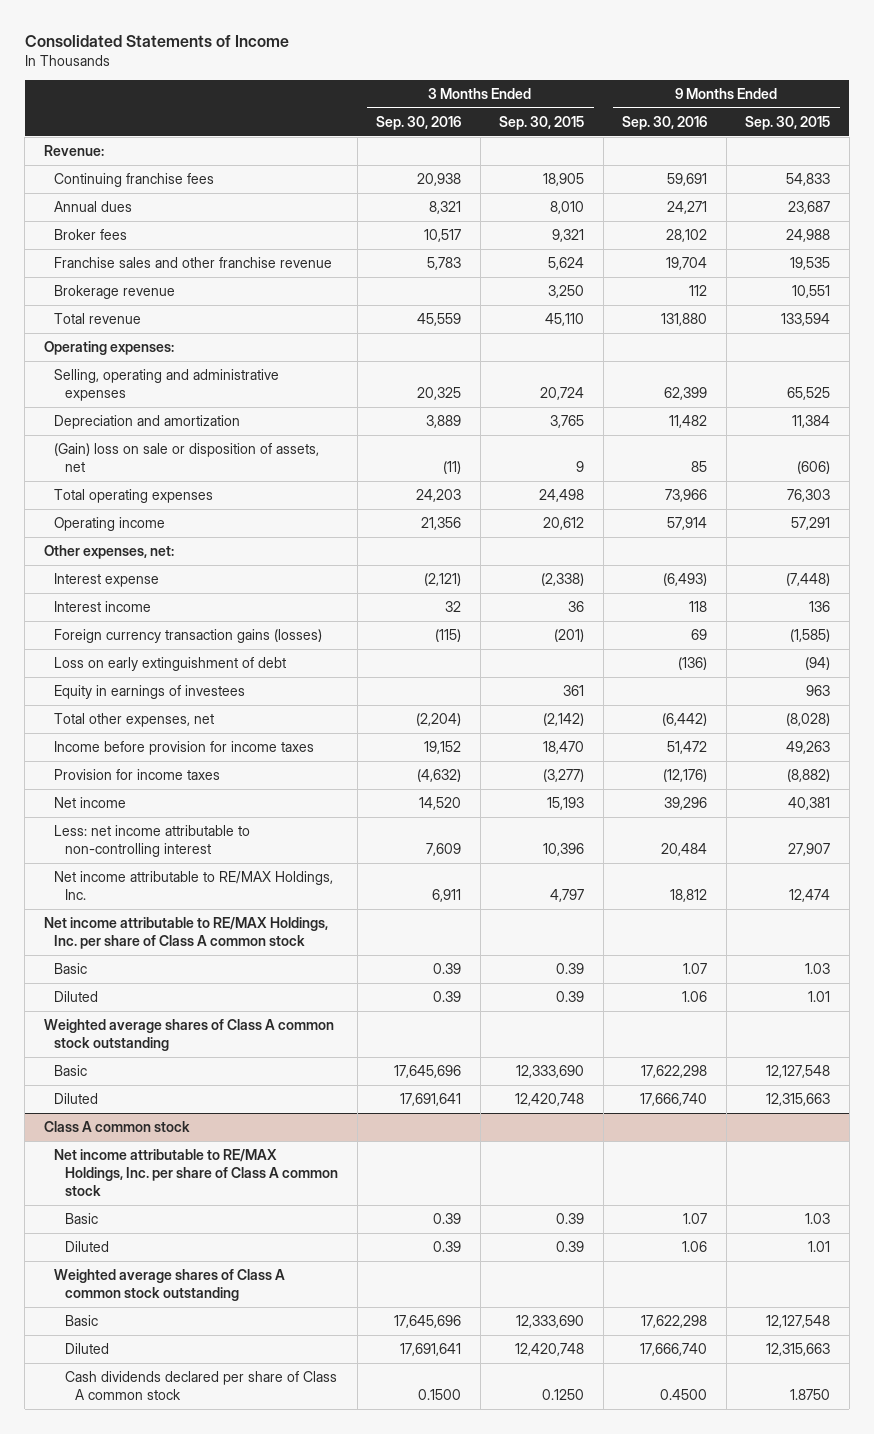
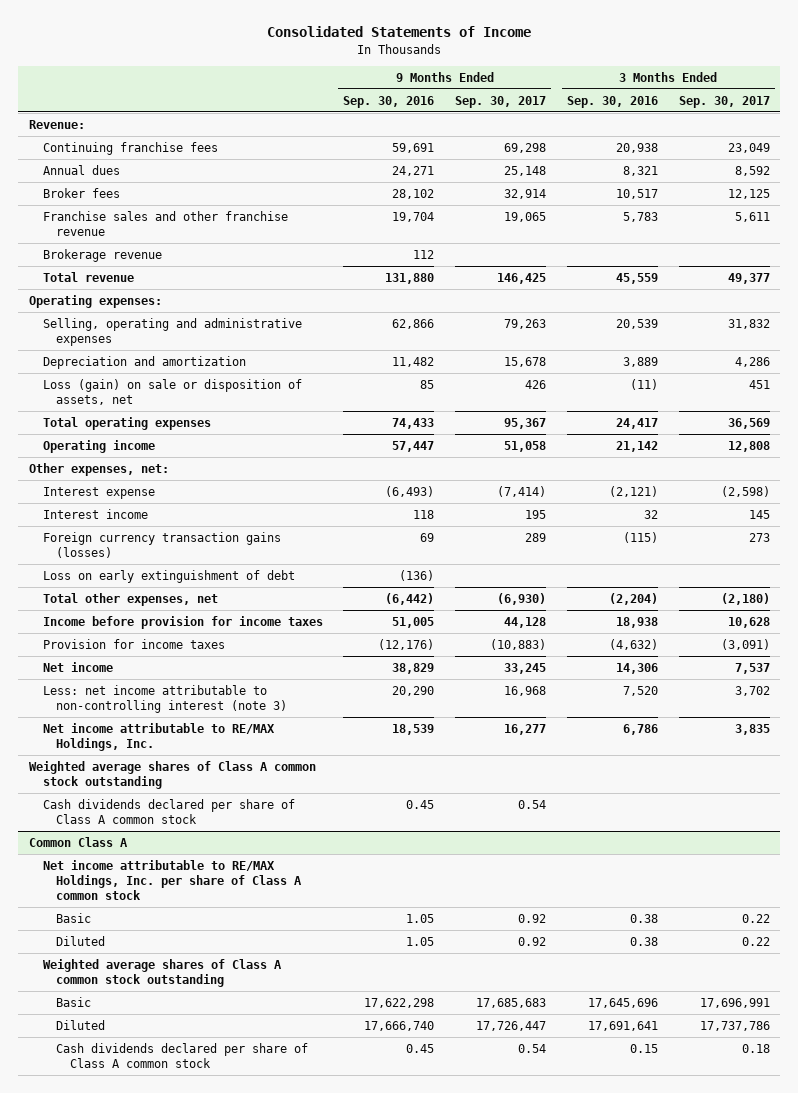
- | 3 Months Ended Sep. 30, 2016 | 3 Months Ended Sep. 30, 2015 | 9 Months Ended Sep. 30, 2016 | 9 Months Ended Sep. 30, 2015
+ | 9 Months Ended Sep. 30, 2016 | 9 Months Ended Sep. 30, 2017 | 3 Months Ended Sep. 30, 2016 | 3 Months Ended Sep. 30, 2017
- Selling, operating and administrative expenses | 20,325 | 20,724 | 62,399 | 65,525
+ Selling, operating and administrative expenses | 62,866 | 79,263 | 20,539 | 31,832
- (Gain) loss on sale or disposition of assets, net | (11) | 9 | 85 | (606)
- Total operating expenses | 24,203 | 24,498 | 73,966 | 76,303
- Operating income | 21,356 | 20,612 | 57,914 | 57,291
+ Loss (gain) on sale or disposition of assets, net | 85 | 426 | (11) | 451
+ Total operating expenses | 74,433 | 95,367 | 24,417 | 36,569
+ Operating income | 57,447 | 51,058 | 21,142 | 12,808
- Equity in earnings of investees | | 361 | | 963
- Income before provision for income taxes | 19,152 | 18,470 | 51,472 | 49,263
+ Income before provision for income taxes | 51,005 | 44,128 | 18,938 | 10,628
- Net income | 14,520 | 15,193 | 39,296 | 40,381
- Less: net income attributable to non-controlling interest | 7,609 | 10,396 | 20,484 | 27,907
- Net income attributable to RE/MAX Holdings, Inc. | 6,911 | 4,797 | 18,812 | 12,474
- Net income attributable to RE/MAX Holdings, Inc. per share of Class A common stock
- Basic | 0.39 | 0.39 | 1.07 | 1.03
- Diluted | 0.39 | 0.39 | 1.06 | 1.01
+ Net income | 38,829 | 33,245 | 14,306 | 7,537
+ Less: net income attributable to non-controlling interest (note 3) | 20,290 | 16,968 | 7,520 | 3,702
+ Net income attributable to RE/MAX Holdings, Inc. | 18,539 | 16,277 | 6,786 | 3,835
- Basic | 17,645,696 | 12,333,690 | 17,622,298 | 12,127,548
- Diluted | 17,691,641 | 12,420,748 | 17,666,740 | 12,315,663
- Class A common stock
+ Cash dividends declared per share of Class A common stock | 0.45 | 0.54 | |
+ Common Class A
- Basic | 0.39 | 0.39 | 1.07 | 1.03
- Diluted | 0.39 | 0.39 | 1.06 | 1.01
+ Basic | 1.05 | 0.92 | 0.38 | 0.22
+ Diluted | 1.05 | 0.92 | 0.38 | 0.22
- Cash dividends declared per share of Class A common stock | 0.1500 | 0.1250 | 0.4500 | 1.8750
+ Cash dividends declared per share of Class A common stock | 0.45 | 0.54 | 0.15 | 0.18

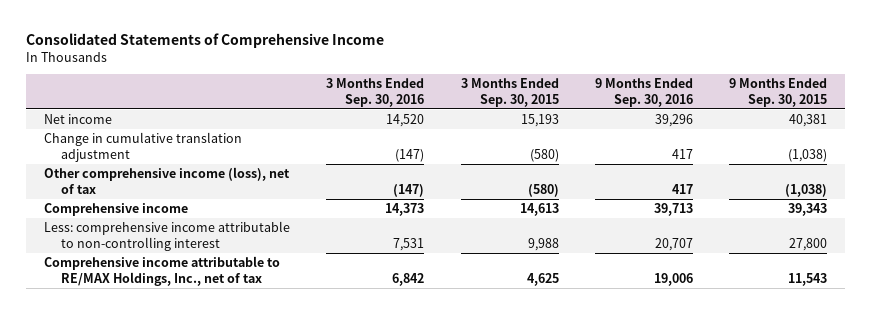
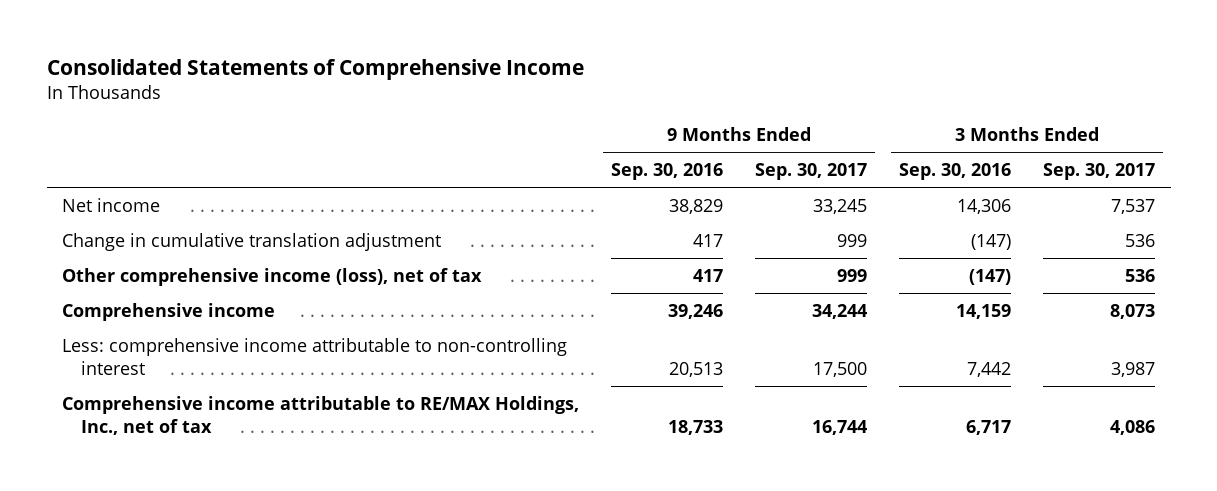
- | 3 Months Ended Sep. 30, 2016 | 3 Months Ended Sep. 30, 2015 | 9 Months Ended Sep. 30, 2016 | 9 Months Ended Sep. 30, 2015
+ | 9 Months Ended Sep. 30, 2016 | 9 Months Ended Sep. 30, 2017 | 3 Months Ended Sep. 30, 2016 | 3 Months Ended Sep. 30, 2017
- Net income | 14,520 | 15,193 | 39,296 | 40,381
+ Net income | 38,829 | 33,245 | 14,306 | 7,537
- Comprehensive income | 14,373 | 14,613 | 39,713 | 39,343
- Less: comprehensive income attributable to non-controlling interest | 7,531 | 9,988 | 20,707 | 27,800
- Comprehensive income attributable to RE/MAX Holdings, Inc., net of tax | 6,842 | 4,625 | 19,006 | 11,543
+ Comprehensive income | 39,246 | 34,244 | 14,159 | 8,073
+ Less: comprehensive income attributable to non-controlling interest | 20,513 | 17,500 | 7,442 | 3,987
+ Comprehensive income attributable to RE/MAX Holdings, Inc., net of tax | 18,733 | 16,744 | 6,717 | 4,086

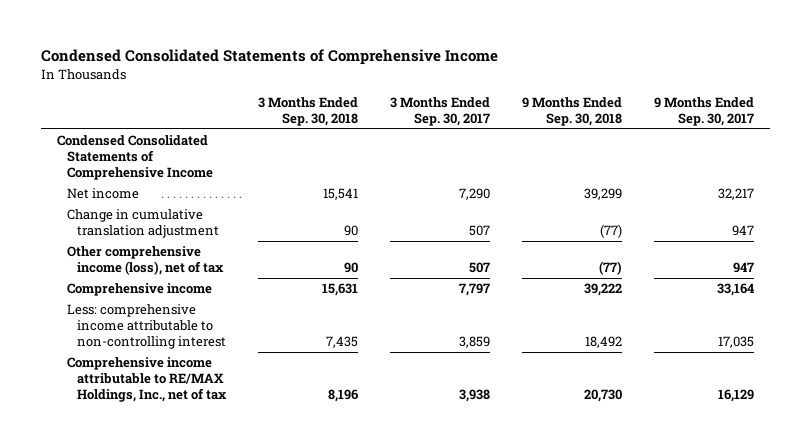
- Consolidated Statements of Comprehensive Income
+ Condensed Consolidated Statements of Comprehensive Income
- | 9 Months Ended Sep. 30, 2016 | 9 Months Ended Sep. 30, 2017 | 3 Months Ended Sep. 30, 2016 | 3 Months Ended Sep. 30, 2017
+ | 3 Months Ended Sep. 30, 2018 | 3 Months Ended Sep. 30, 2017 | 9 Months Ended Sep. 30, 2018 | 9 Months Ended Sep. 30, 2017
- Net income | 38,829 | 33,245 | 14,306 | 7,537
- Change in cumulative translation adjustment | 417 | 999 | (147) | 536
- Other comprehensive income (loss), net of tax | 417 | 999 | (147) | 536
- Comprehensive income | 39,246 | 34,244 | 14,159 | 8,073
- Less: comprehensive income attributable to non-controlling interest | 20,513 | 17,500 | 7,442 | 3,987
- Comprehensive income attributable to RE/MAX Holdings, Inc., net of tax | 18,733 | 16,744 | 6,717 | 4,086
+ Condensed Consolidated Statements of Comprehensive Income
+ Net income | 15,541 | 7,290 | 39,299 | 32,217
+ Change in cumulative translation adjustment | 90 | 507 | (77) | 947
+ Other comprehensive income (loss), net of tax | 90 | 507 | (77) | 947
+ Comprehensive income | 15,631 | 7,797 | 39,222 | 33,164
+ Less: comprehensive income attributable to non-controlling interest | 7,435 | 3,859 | 18,492 | 17,035
+ Comprehensive income attributable to RE/MAX Holdings, Inc., net of tax | 8,196 | 3,938 | 20,730 | 16,129

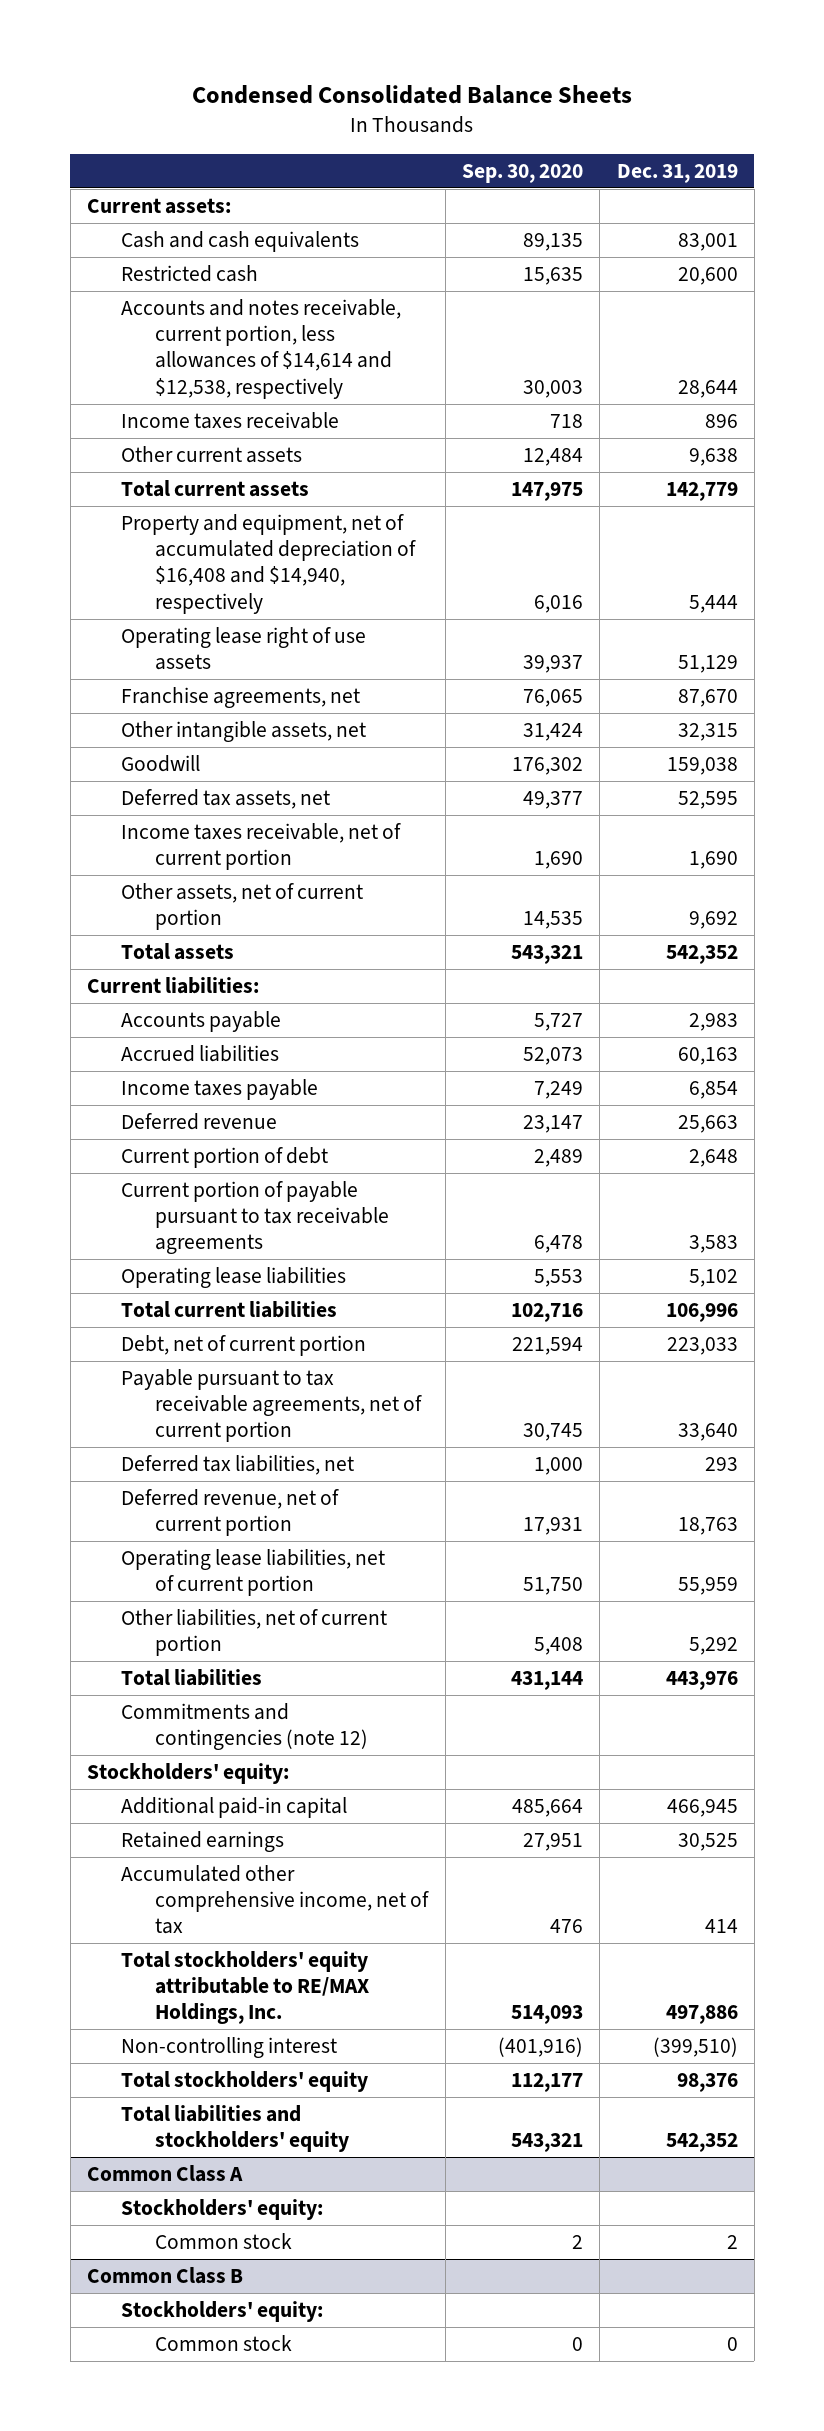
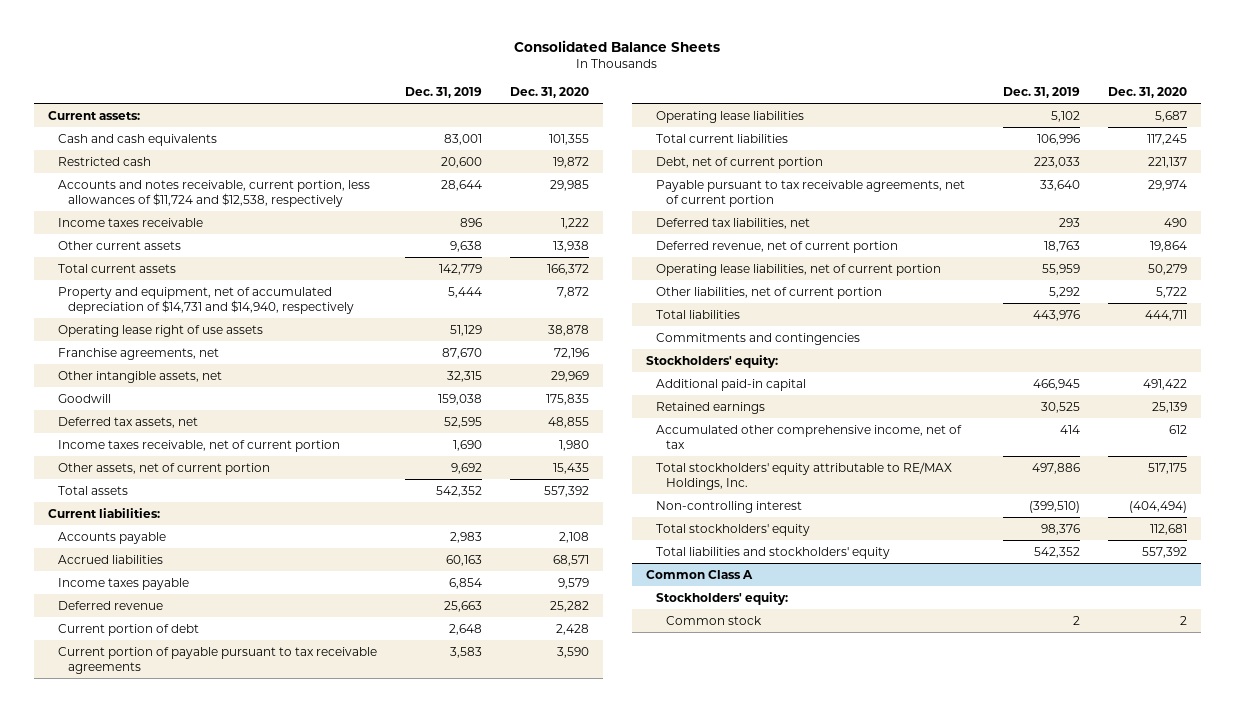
- Condensed Consolidated Balance Sheets
+ Consolidated Balance Sheets
- | Sep. 30, 2020 | Dec. 31, 2019
+ | Dec. 31, 2019 | Dec. 31, 2020
- Accounts and notes receivable, current portion, less allowances of $14,614 and $12,538, respectively | 30,003 | 28,644
+ Accounts and notes receivable, current portion, less allowances of $11,724 and $12,538, respectively | 28,644 | 29,985
- Property and equipment, net of accumulated depreciation of $16,408 and $14,940, respectively | 6,016 | 5,444
+ Property and equipment, net of accumulated depreciation of $14,731 and $14,940, respectively | 5,444 | 7,872
- Commitments and contingencies (note 12)
+ Commitments and contingencies
- Common Class B
- Stockholders' equity:
- Common stock | 0 | 0

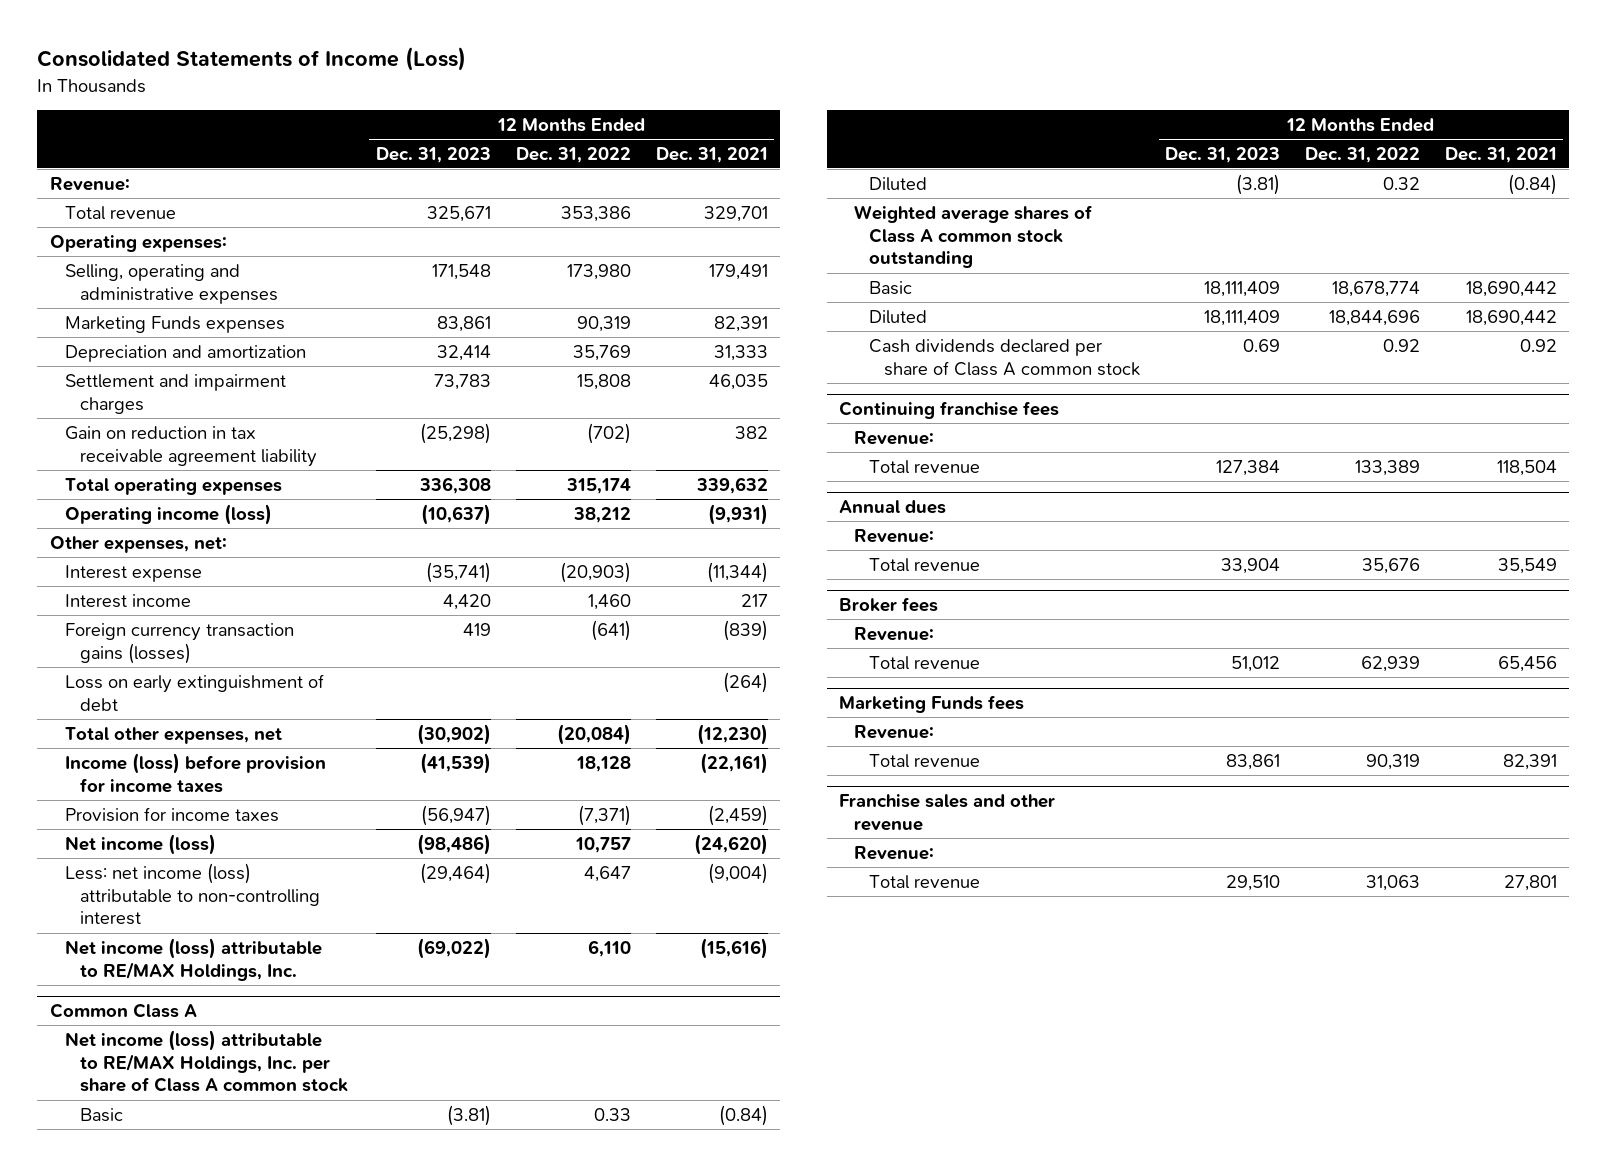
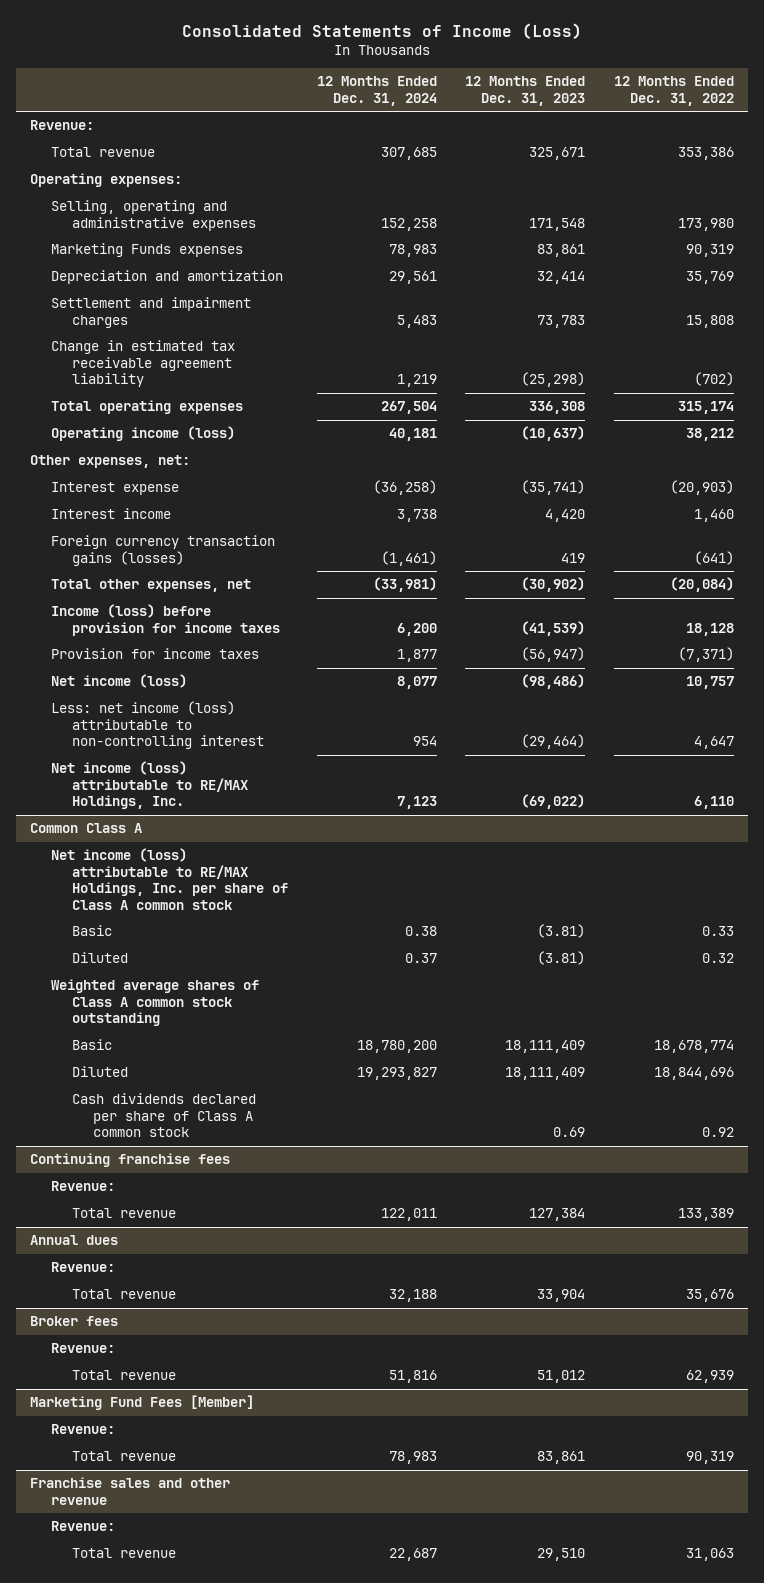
- | 12 Months Ended Dec. 31, 2023 | 12 Months Ended Dec. 31, 2022 | 12 Months Ended Dec. 31, 2021
+ | 12 Months Ended Dec. 31, 2024 | 12 Months Ended Dec. 31, 2023 | 12 Months Ended Dec. 31, 2022
- Gain on reduction in tax receivable agreement liability | (25,298) | (702) | 382
+ Change in estimated tax receivable agreement liability | 1,219 | (25,298) | (702)
- Loss on early extinguishment of debt | | | (264)
- Marketing Funds fees
+ Marketing Fund Fees [Member]

